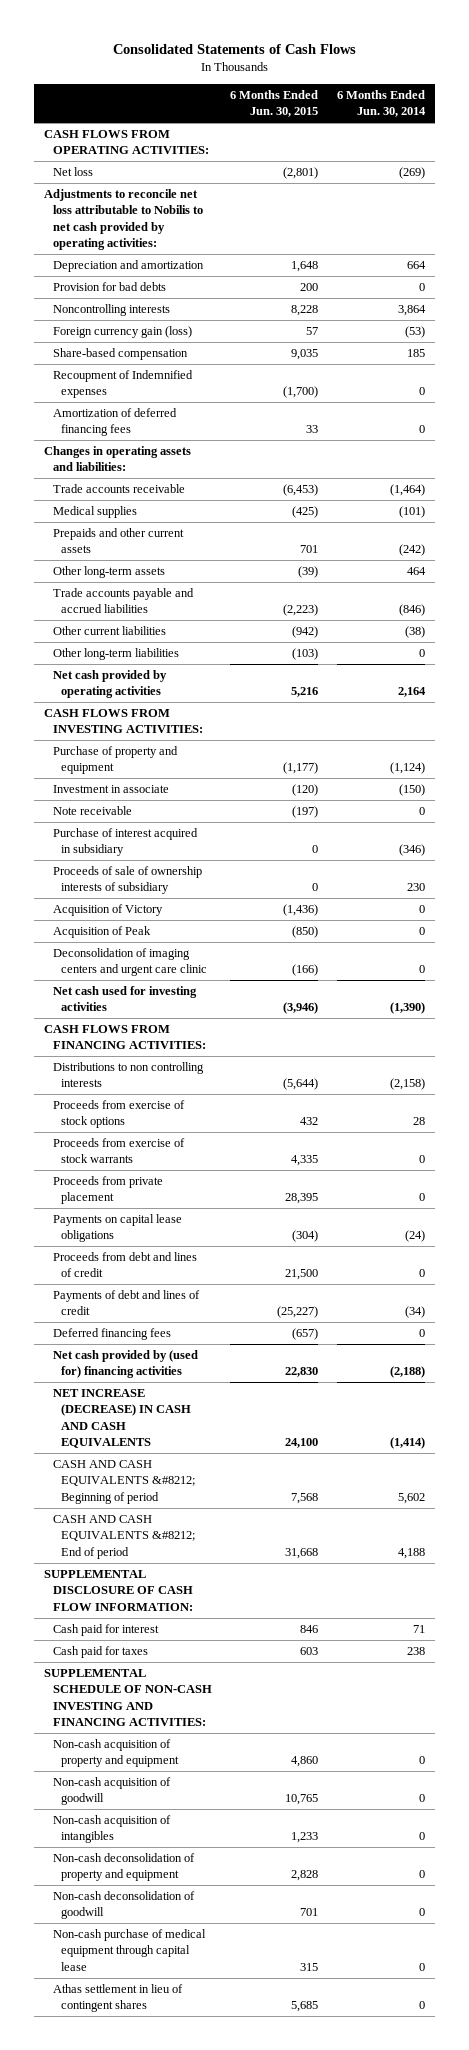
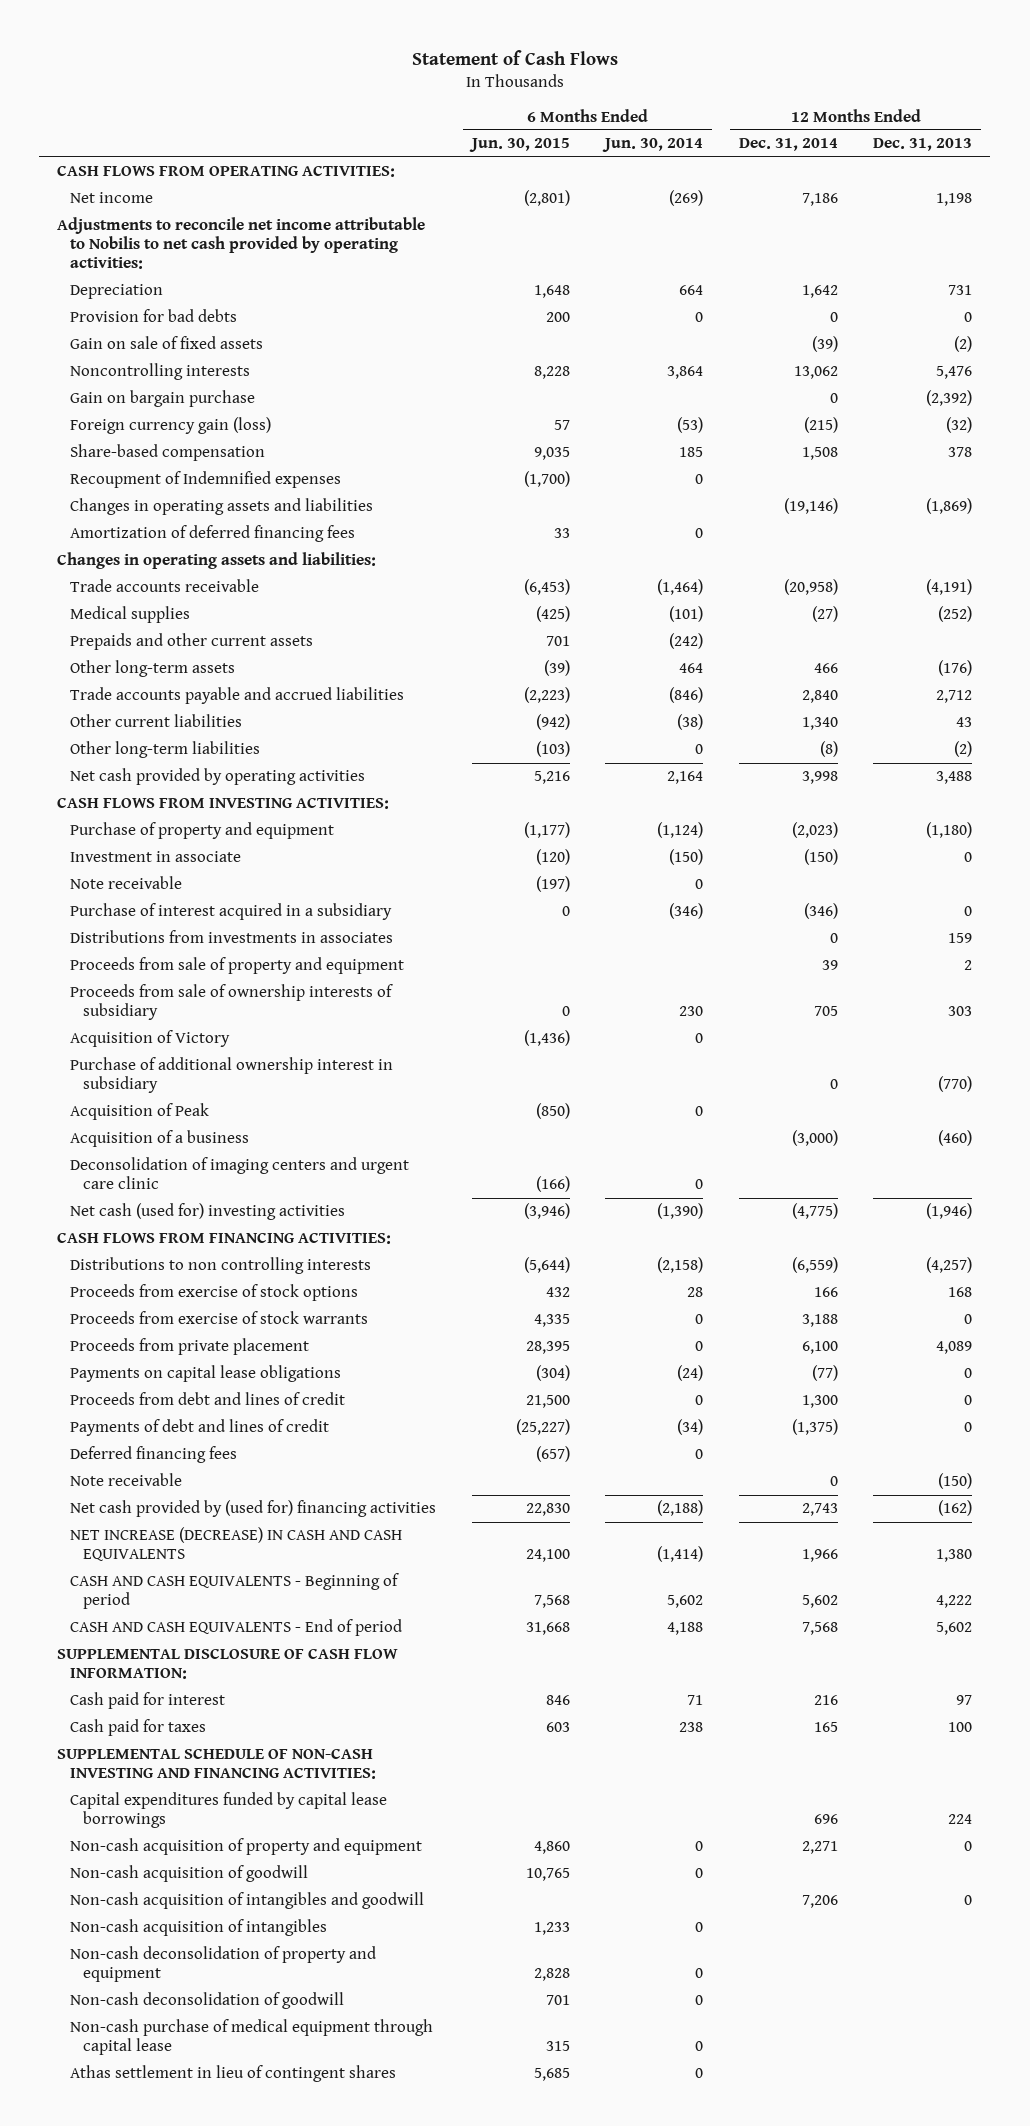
- Consolidated Statements of Cash Flows
+ Statement of Cash Flows
- | 6 Months Ended Jun. 30, 2015 | 6 Months Ended Jun. 30, 2014
+ | 6 Months Ended Jun. 30, 2015 | 6 Months Ended Jun. 30, 2014 | 12 Months Ended Dec. 31, 2014 | 12 Months Ended Dec. 31, 2013
- Net loss | (2,801) | (269)
- Adjustments to reconcile net loss attributable to Nobilis to net cash provided by operating activities:
- Depreciation and amortization | 1,648 | 664
+ Net income | (2,801) | (269) | 7,186 | 1,198
+ Adjustments to reconcile net income attributable to Nobilis to net cash provided by operating activities:
+ Depreciation | 1,648 | 664 | 1,642 | 731
+ Gain on sale of fixed assets | | | (39) | (2)
+ Gain on bargain purchase | | | 0 | (2,392)
+ Changes in operating assets and liabilities | | | (19,146) | (1,869)
- Purchase of interest acquired in subsidiary | 0 | (346)
- Proceeds of sale of ownership interests of subsidiary | 0 | 230
+ Purchase of interest acquired in a subsidiary | 0 | (346) | (346) | 0
+ Distributions from investments in associates | | | 0 | 159
+ Proceeds from sale of property and equipment | | | 39 | 2
+ Proceeds from sale of ownership interests of subsidiary | 0 | 230 | 705 | 303
+ Purchase of additional ownership interest in subsidiary | | | 0 | (770)
+ Acquisition of a business | | | (3,000) | (460)
- Net cash used for investing activities | (3,946) | (1,390)
+ Net cash (used for) investing activities | (3,946) | (1,390) | (4,775) | (1,946)
+ Note receivable | | | 0 | (150)
- CASH AND CASH EQUIVALENTS &#8212; Beginning of period | 7,568 | 5,602
- CASH AND CASH EQUIVALENTS &#8212; End of period | 31,668 | 4,188
+ CASH AND CASH EQUIVALENTS - Beginning of period | 7,568 | 5,602 | 5,602 | 4,222
+ CASH AND CASH EQUIVALENTS - End of period | 31,668 | 4,188 | 7,568 | 5,602
+ Capital expenditures funded by capital lease borrowings | | | 696 | 224
+ Non-cash acquisition of intangibles and goodwill | | | 7,206 | 0

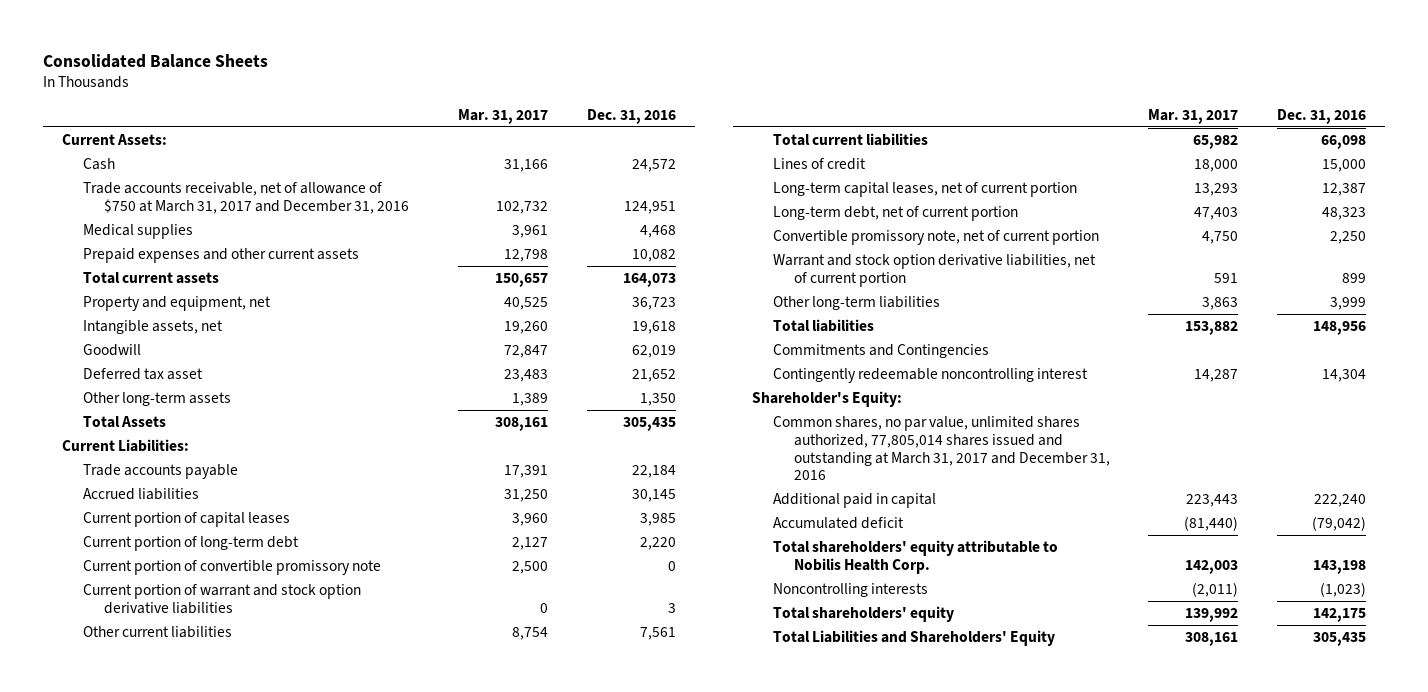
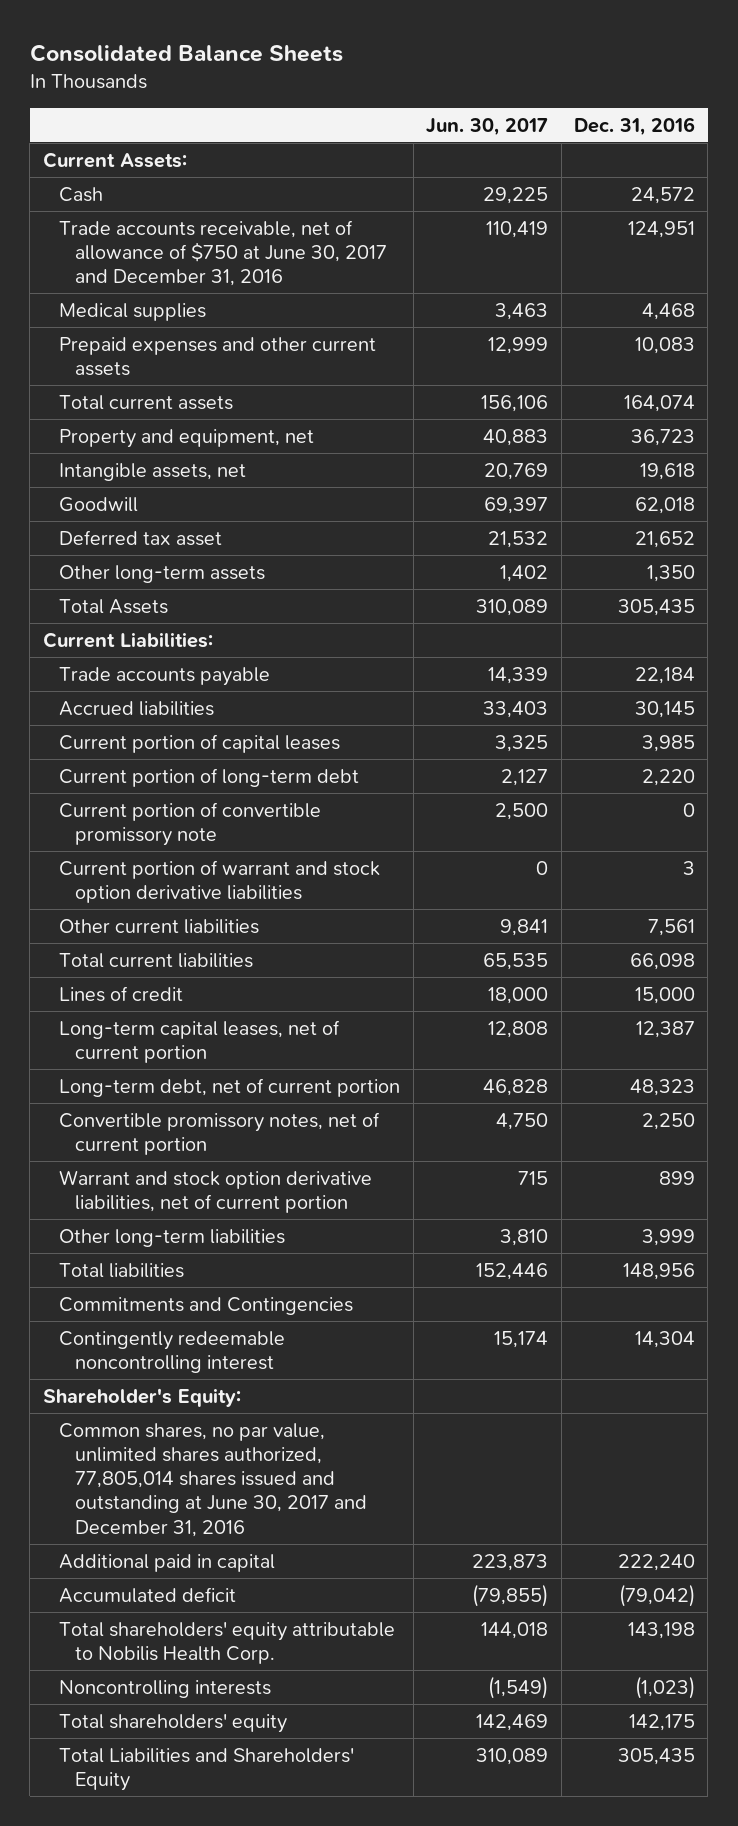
- | Mar. 31, 2017 | Dec. 31, 2016
+ | Jun. 30, 2017 | Dec. 31, 2016
- Trade accounts receivable, net of allowance of $750 at March 31, 2017 and December 31, 2016 | 102,732 | 124,951
+ Trade accounts receivable, net of allowance of $750 at June 30, 2017 and December 31, 2016 | 110,419 | 124,951
- Prepaid expenses and other current assets | 12,798 | 10,082
- Total current assets | 150,657 | 164,073
+ Prepaid expenses and other current assets | 12,999 | 10,083
+ Total current assets | 156,106 | 164,074
- Goodwill | 72,847 | 62,019
+ Goodwill | 69,397 | 62,018
- Convertible promissory note, net of current portion | 4,750 | 2,250
+ Convertible promissory notes, net of current portion | 4,750 | 2,250
- Common shares, no par value, unlimited shares authorized, 77,805,014 shares issued and outstanding at March 31, 2017 and December 31, 2016
+ Common shares, no par value, unlimited shares authorized, 77,805,014 shares issued and outstanding at June 30, 2017 and December 31, 2016

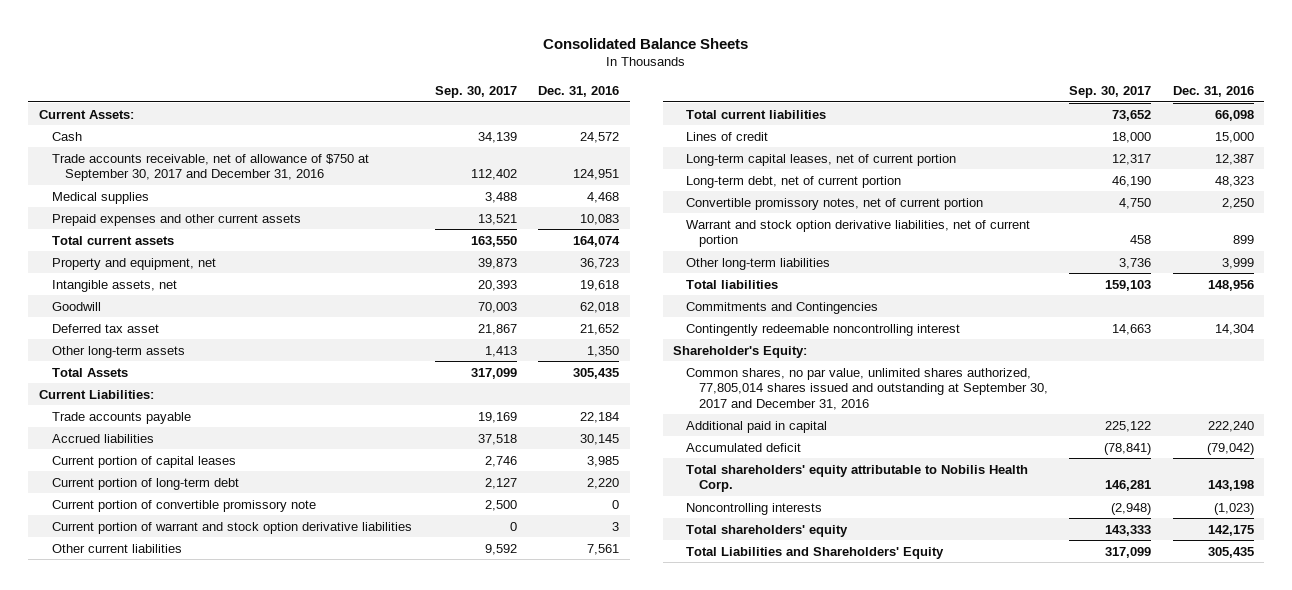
- | Jun. 30, 2017 | Dec. 31, 2016
+ | Sep. 30, 2017 | Dec. 31, 2016
- Trade accounts receivable, net of allowance of $750 at June 30, 2017 and December 31, 2016 | 110,419 | 124,951
+ Trade accounts receivable, net of allowance of $750 at September 30, 2017 and December 31, 2016 | 112,402 | 124,951
- Common shares, no par value, unlimited shares authorized, 77,805,014 shares issued and outstanding at June 30, 2017 and December 31, 2016
+ Common shares, no par value, unlimited shares authorized, 77,805,014 shares issued and outstanding at September 30, 2017 and December 31, 2016

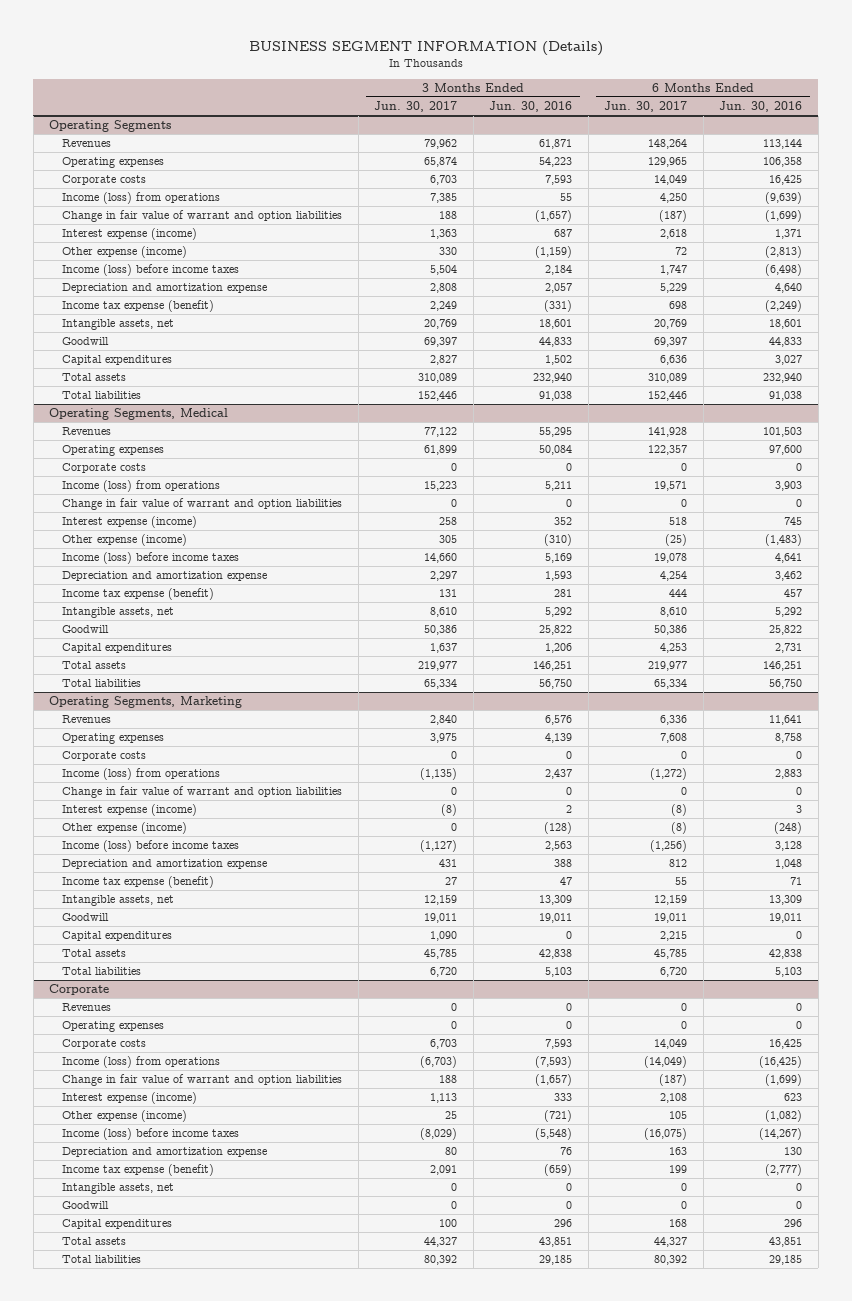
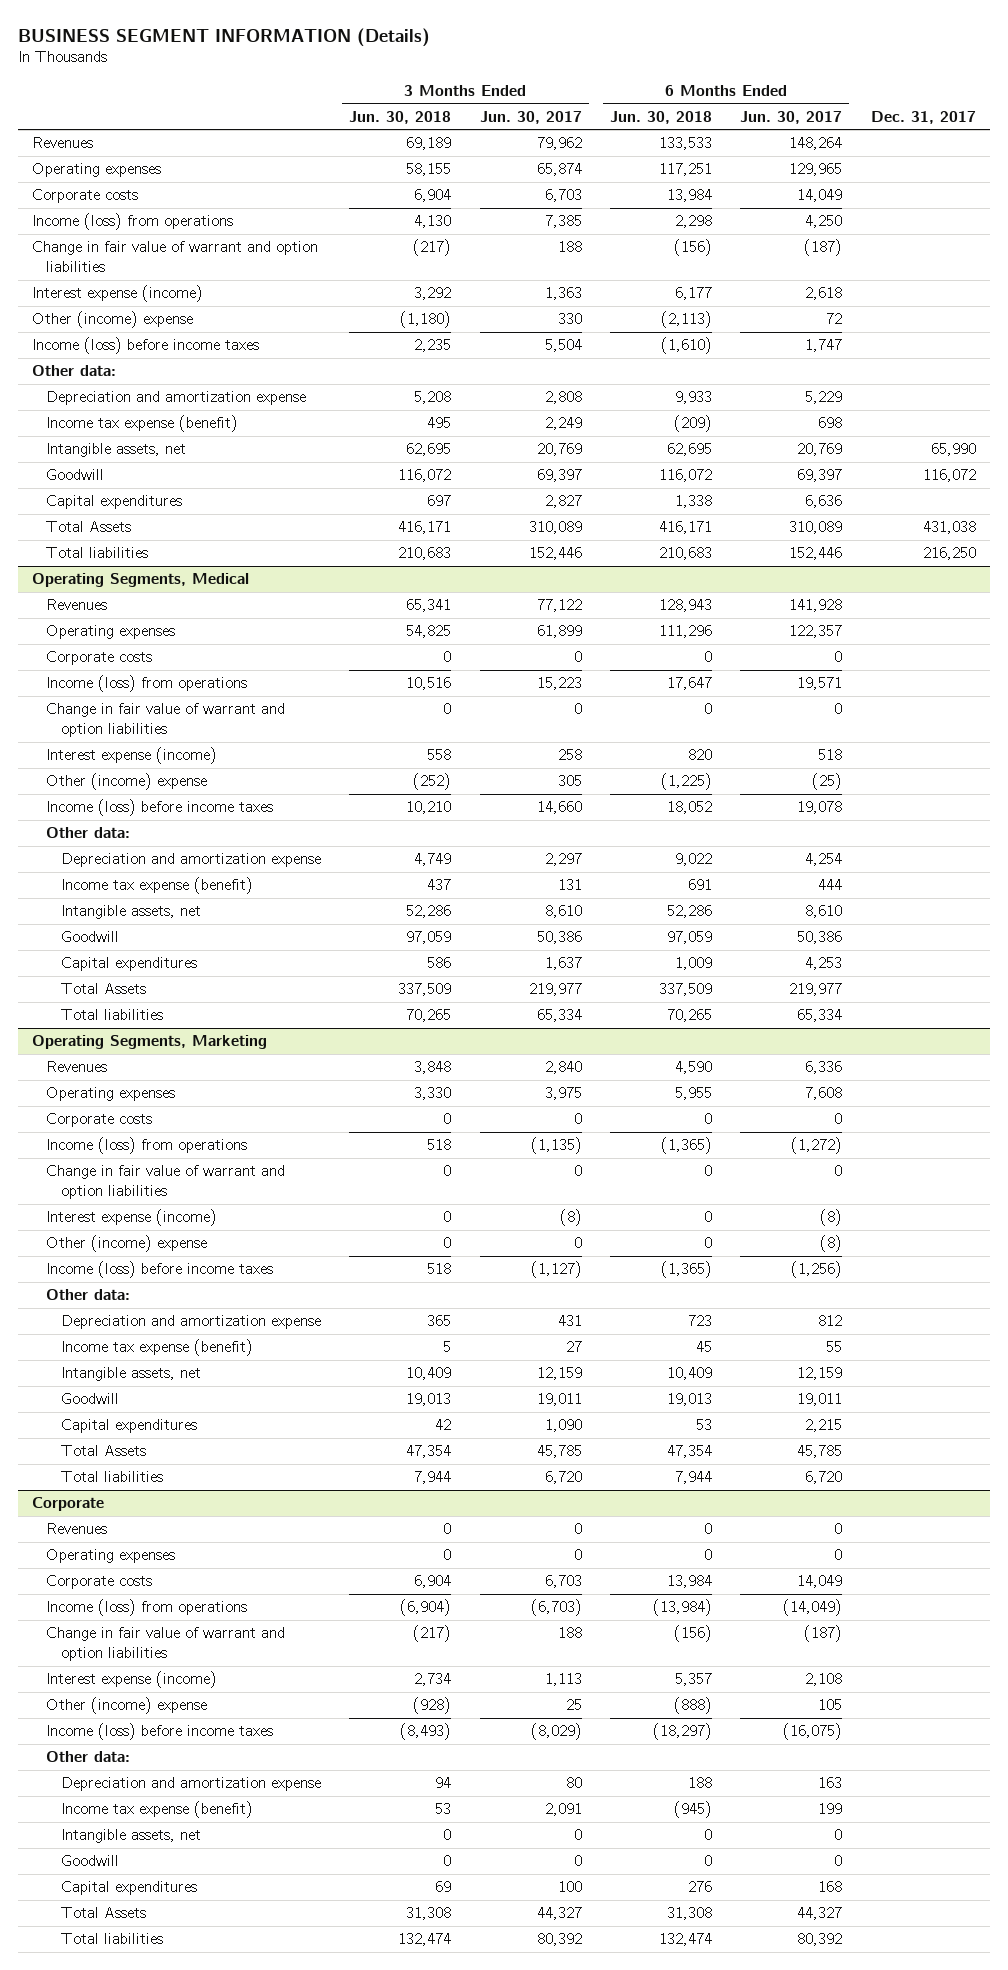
- | 3 Months Ended Jun. 30, 2017 | 3 Months Ended Jun. 30, 2016 | 6 Months Ended Jun. 30, 2017 | 6 Months Ended Jun. 30, 2016
+ | 3 Months Ended Jun. 30, 2018 | 3 Months Ended Jun. 30, 2017 | 6 Months Ended Jun. 30, 2018 | 6 Months Ended Jun. 30, 2017 | Dec. 31, 2017
- Operating Segments
- Other expense (income) | 330 | (1,159) | 72 | (2,813)
+ Other (income) expense | (1,180) | 330 | (2,113) | 72 |
+ Other data:
- Total assets | 310,089 | 232,940 | 310,089 | 232,940
+ Total Assets | 416,171 | 310,089 | 416,171 | 310,089 | 431,038
@ Operating Segments, Medical
- Other expense (income) | 305 | (310) | (25) | (1,483)
+ Other (income) expense | (252) | 305 | (1,225) | (25) |
+ Other data:
- Total assets | 219,977 | 146,251 | 219,977 | 146,251
+ Total Assets | 337,509 | 219,977 | 337,509 | 219,977 |
@ Operating Segments, Marketing
- Other expense (income) | 0 | (128) | (8) | (248)
+ Other (income) expense | 0 | 0 | 0 | (8) |
+ Other data:
- Total assets | 45,785 | 42,838 | 45,785 | 42,838
+ Total Assets | 47,354 | 45,785 | 47,354 | 45,785 |
@ Corporate
- Other expense (income) | 25 | (721) | 105 | (1,082)
+ Other (income) expense | (928) | 25 | (888) | 105 |
+ Other data:
- Total assets | 44,327 | 43,851 | 44,327 | 43,851
+ Total Assets | 31,308 | 44,327 | 31,308 | 44,327 |

